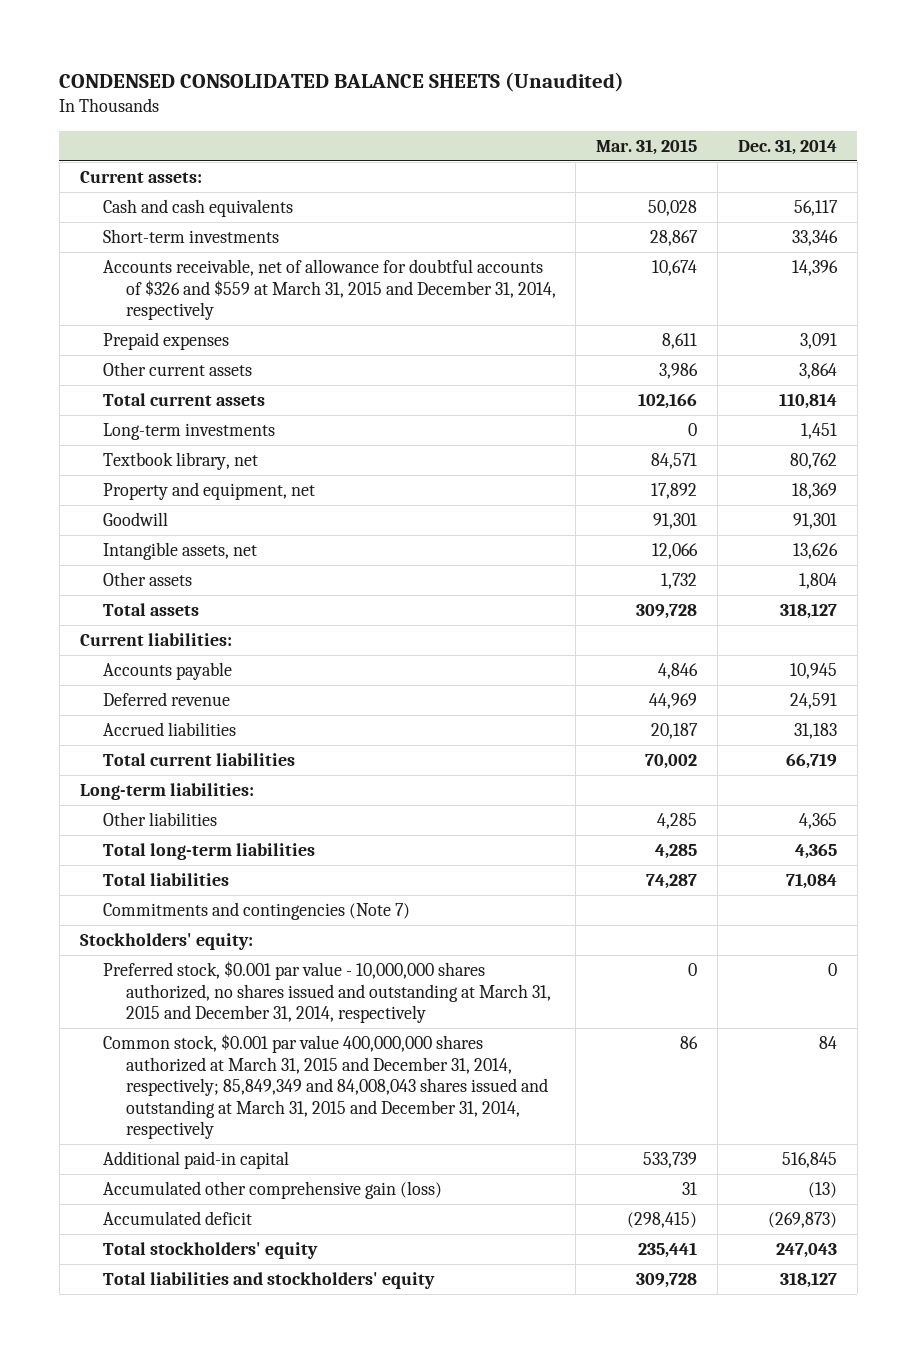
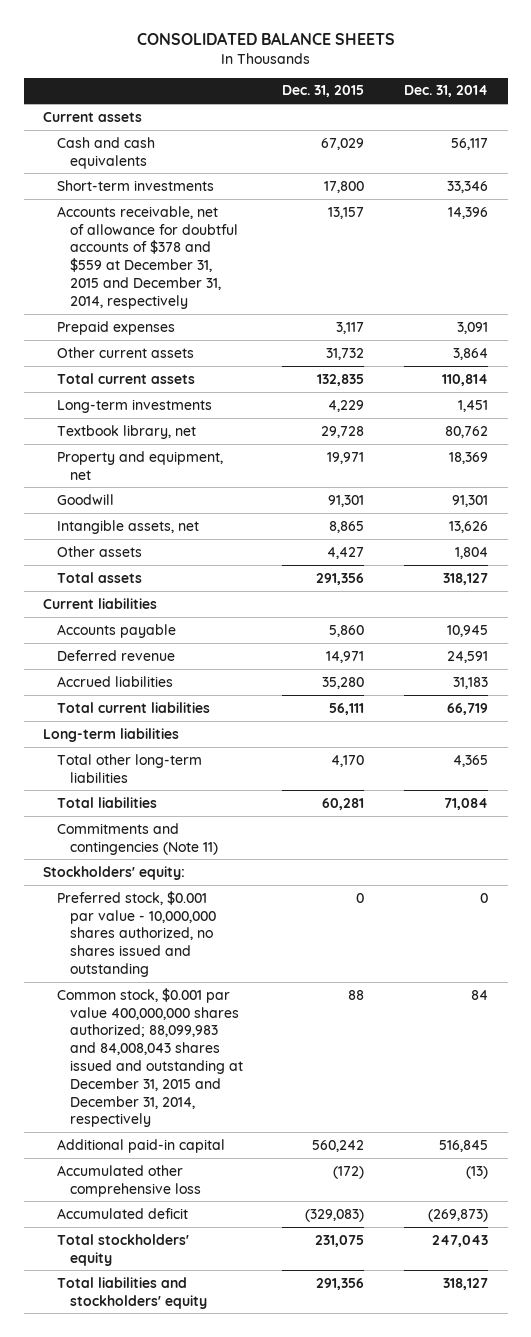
- CONDENSED CONSOLIDATED BALANCE SHEETS (Unaudited)
+ CONSOLIDATED BALANCE SHEETS
- | Mar. 31, 2015 | Dec. 31, 2014
+ | Dec. 31, 2015 | Dec. 31, 2014
- Current assets:
+ Current assets
- Accounts receivable, net of allowance for doubtful accounts of $326 and $559 at March 31, 2015 and December 31, 2014, respectively | 10,674 | 14,396
+ Accounts receivable, net of allowance for doubtful accounts of $378 and $559 at December 31, 2015 and December 31, 2014, respectively | 13,157 | 14,396
- Current liabilities:
+ Current liabilities
- Long-term liabilities:
- Other liabilities | 4,285 | 4,365
- Total long-term liabilities | 4,285 | 4,365
+ Long-term liabilities
+ Total other long-term liabilities | 4,170 | 4,365
- Commitments and contingencies (Note 7)
+ Commitments and contingencies (Note 11)
- Preferred stock, $0.001 par value - 10,000,000 shares authorized, no shares issued and outstanding at March 31, 2015 and December 31, 2014, respectively | 0 | 0
- Common stock, $0.001 par value 400,000,000 shares authorized at March 31, 2015 and December 31, 2014, respectively; 85,849,349 and 84,008,043 shares issued and outstanding at March 31, 2015 and December 31, 2014, respectively | 86 | 84
+ Preferred stock, $0.001 par value - 10,000,000 shares authorized, no shares issued and outstanding | 0 | 0
+ Common stock, $0.001 par value 400,000,000 shares authorized; 88,099,983 and 84,008,043 shares issued and outstanding at December 31, 2015 and December 31, 2014, respectively | 88 | 84
- Accumulated other comprehensive gain (loss) | 31 | (13)
+ Accumulated other comprehensive loss | (172) | (13)

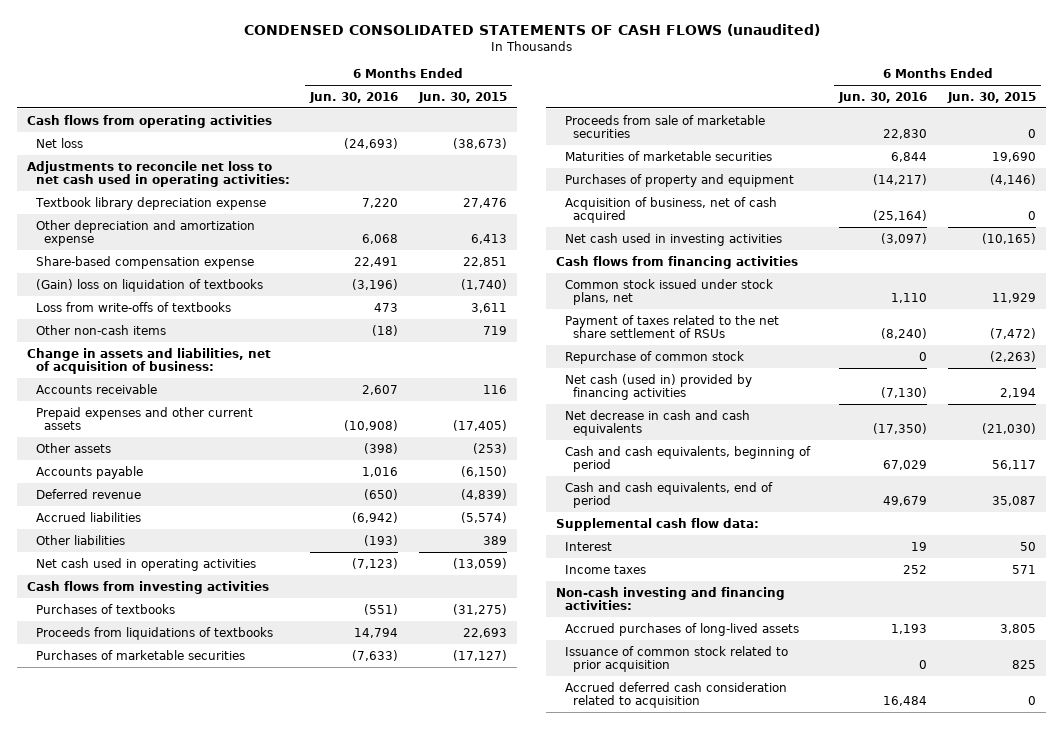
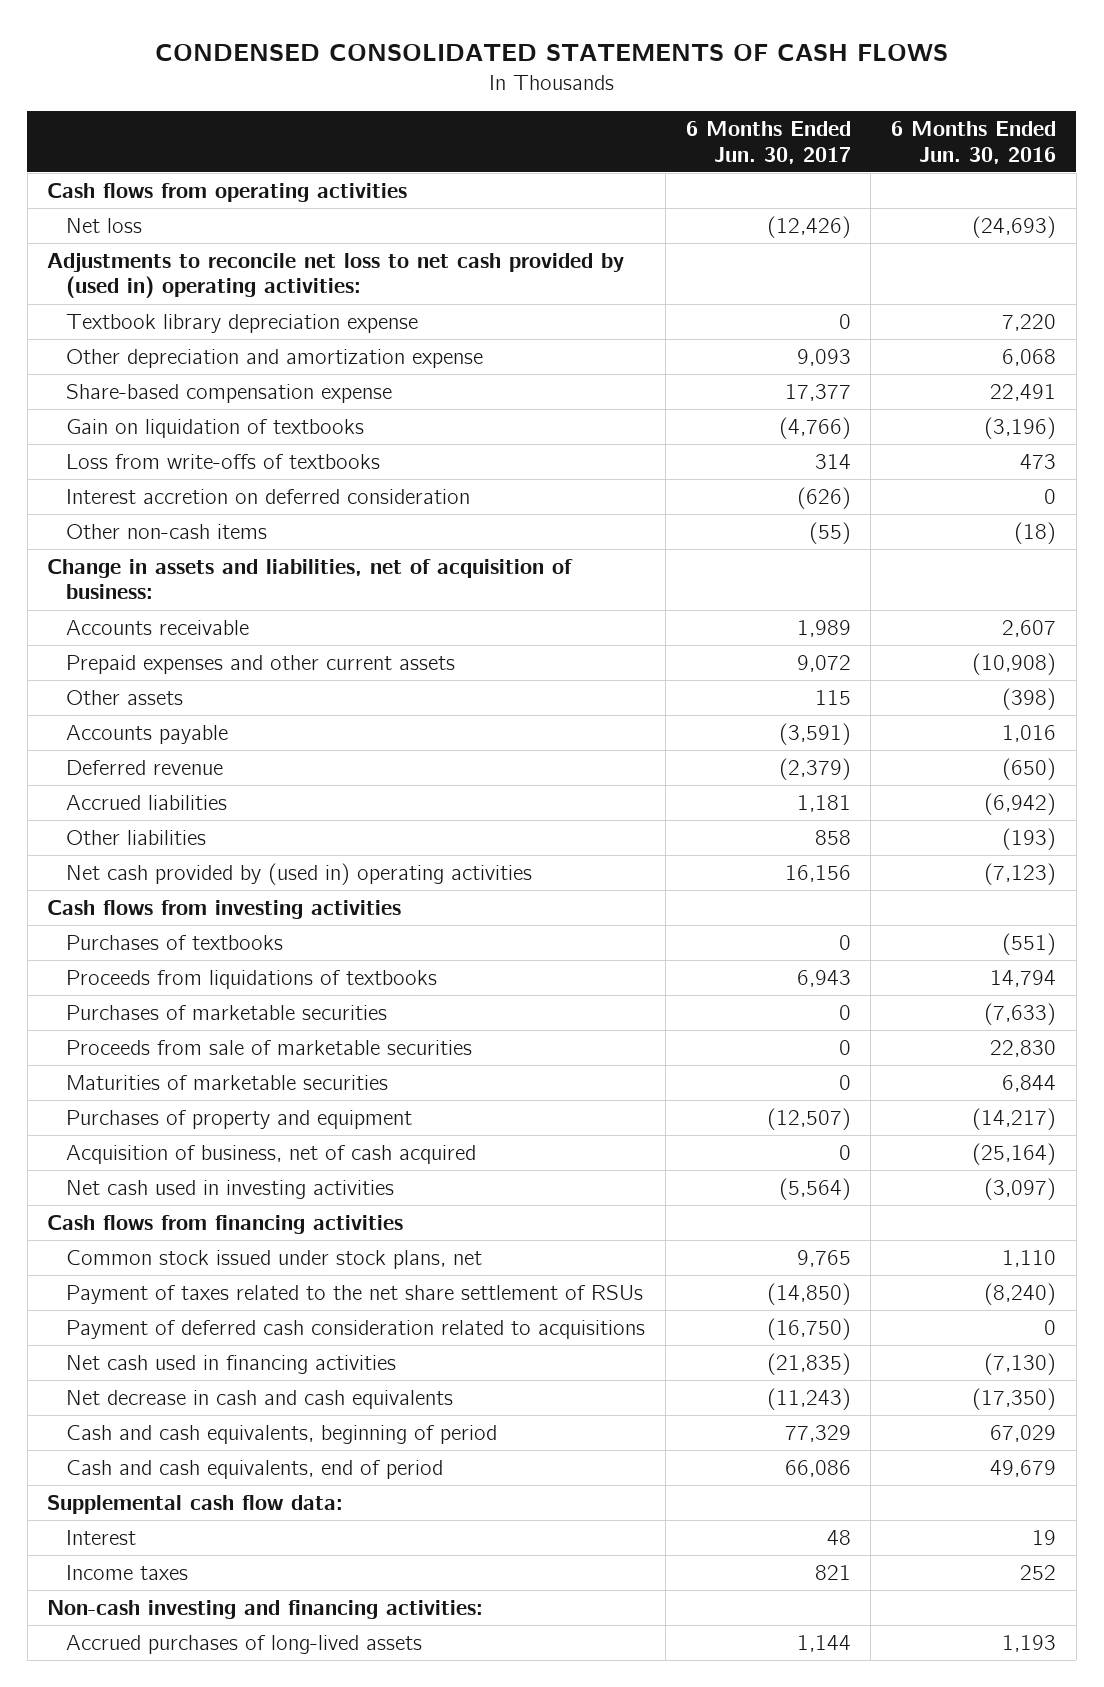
- CONDENSED CONSOLIDATED STATEMENTS OF CASH FLOWS (unaudited)
+ CONDENSED CONSOLIDATED STATEMENTS OF CASH FLOWS
- | 6 Months Ended Jun. 30, 2016 | 6 Months Ended Jun. 30, 2015
+ | 6 Months Ended Jun. 30, 2017 | 6 Months Ended Jun. 30, 2016
- Adjustments to reconcile net loss to net cash used in operating activities:
+ Adjustments to reconcile net loss to net cash provided by (used in) operating activities:
- (Gain) loss on liquidation of textbooks | (3,196) | (1,740)
+ Gain on liquidation of textbooks | (4,766) | (3,196)
+ Interest accretion on deferred consideration | (626) | 0
- Net cash used in operating activities | (7,123) | (13,059)
+ Net cash provided by (used in) operating activities | 16,156 | (7,123)
- Repurchase of common stock | 0 | (2,263)
- Net cash (used in) provided by financing activities | (7,130) | 2,194
+ Payment of deferred cash consideration related to acquisitions | (16,750) | 0
+ Net cash used in financing activities | (21,835) | (7,130)
- Issuance of common stock related to prior acquisition | 0 | 825
- Accrued deferred cash consideration related to acquisition | 16,484 | 0

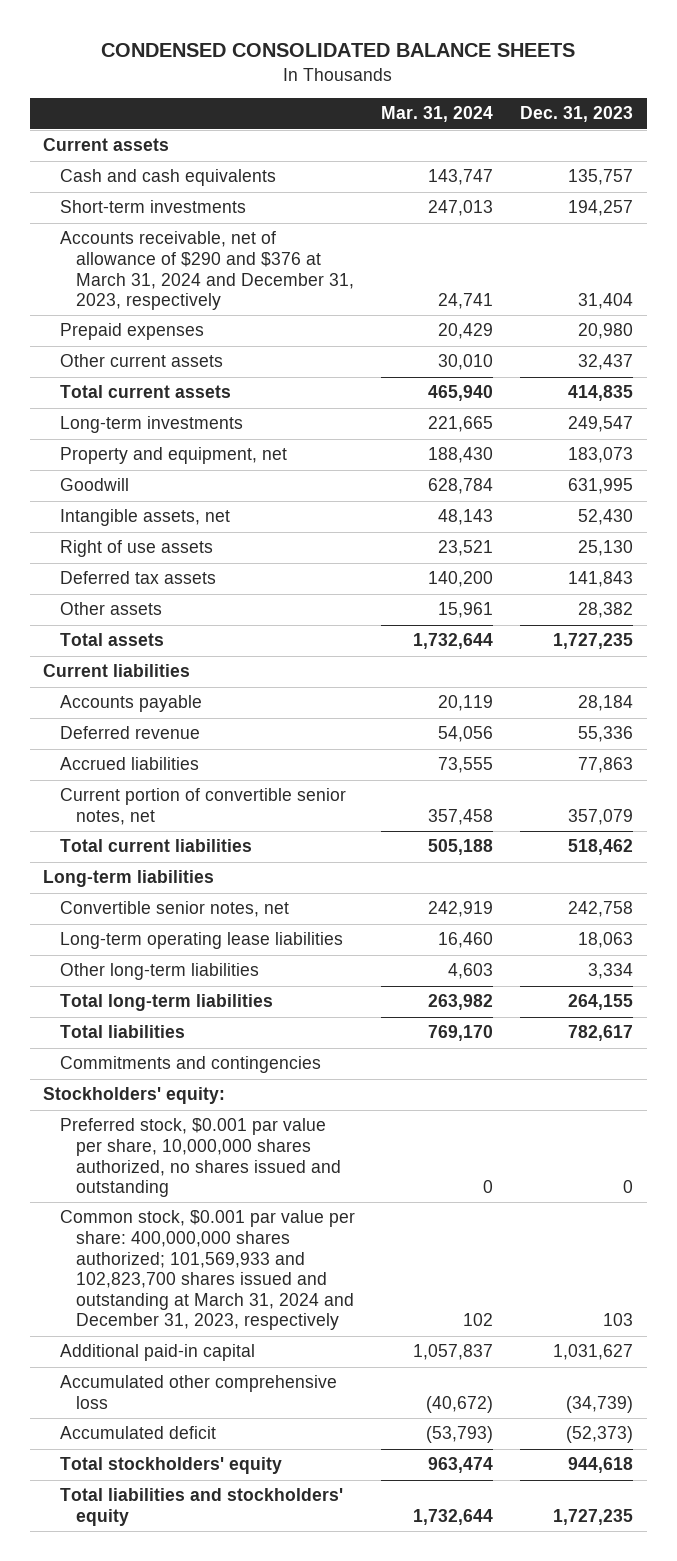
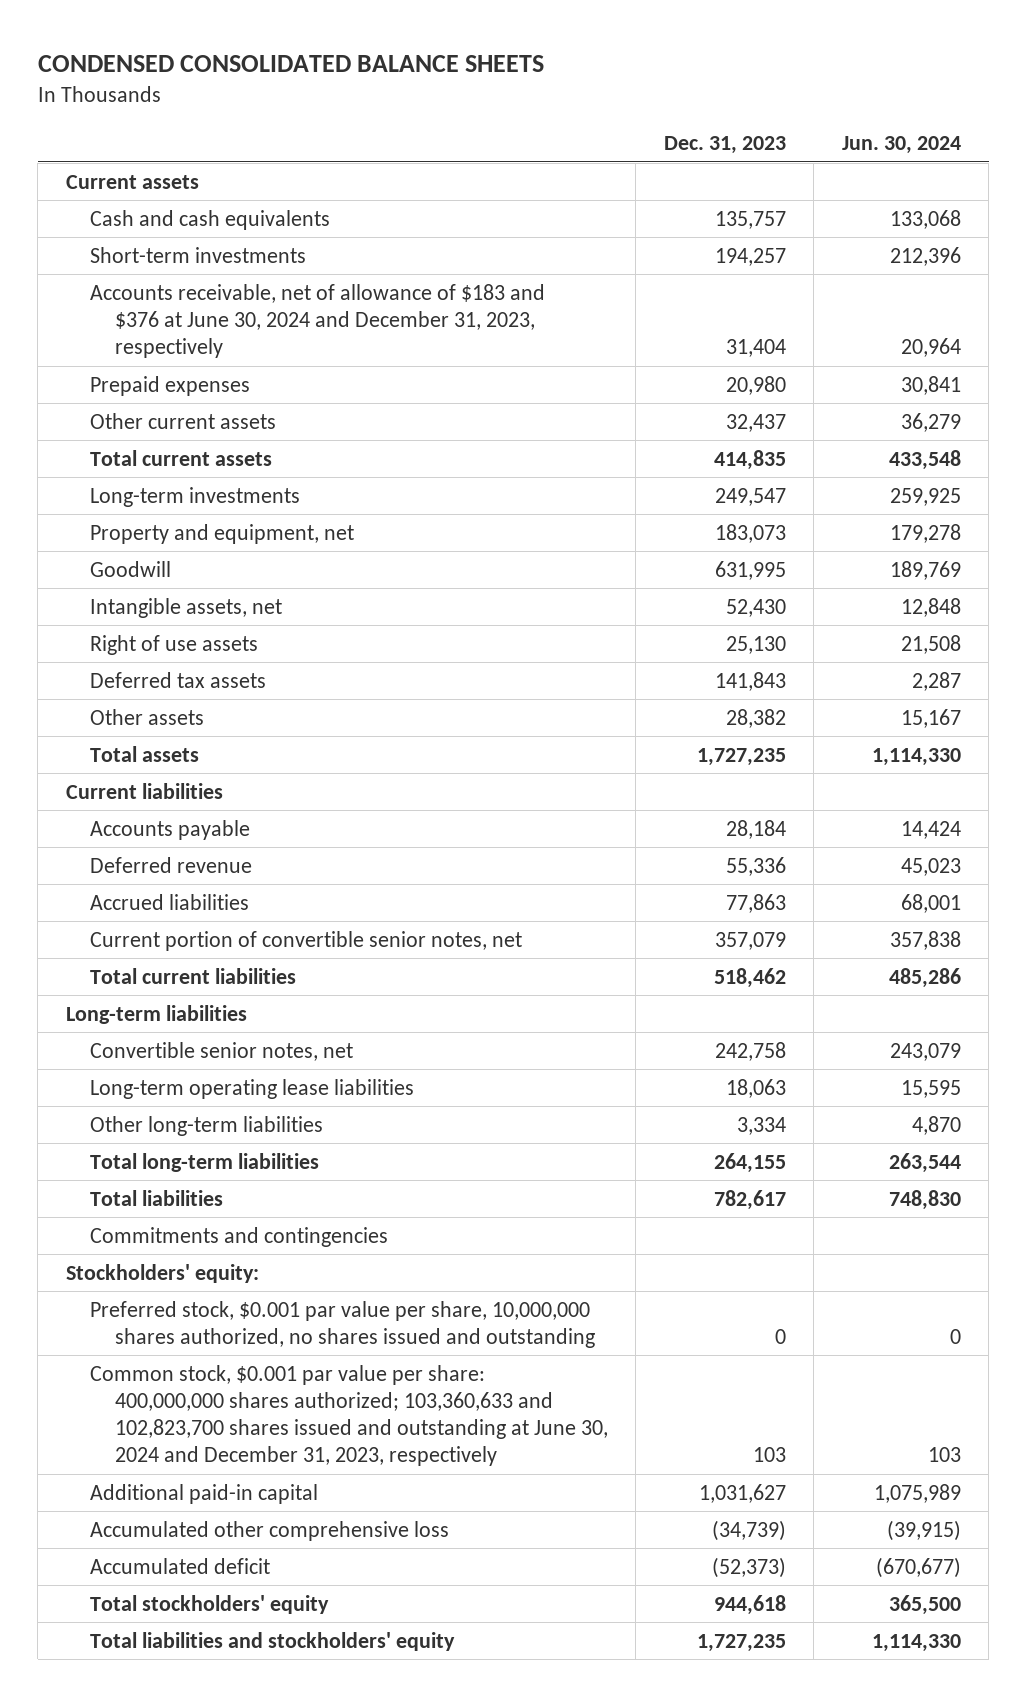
- | Mar. 31, 2024 | Dec. 31, 2023
+ | Dec. 31, 2023 | Jun. 30, 2024
- Accounts receivable, net of allowance of $290 and $376 at March 31, 2024 and December 31, 2023, respectively | 24,741 | 31,404
+ Accounts receivable, net of allowance of $183 and $376 at June 30, 2024 and December 31, 2023, respectively | 31,404 | 20,964
- Common stock, $0.001 par value per share: 400,000,000 shares authorized; 101,569,933 and 102,823,700 shares issued and outstanding at March 31, 2024 and December 31, 2023, respectively | 102 | 103
+ Common stock, $0.001 par value per share: 400,000,000 shares authorized; 103,360,633 and 102,823,700 shares issued and outstanding at June 30, 2024 and December 31, 2023, respectively | 103 | 103

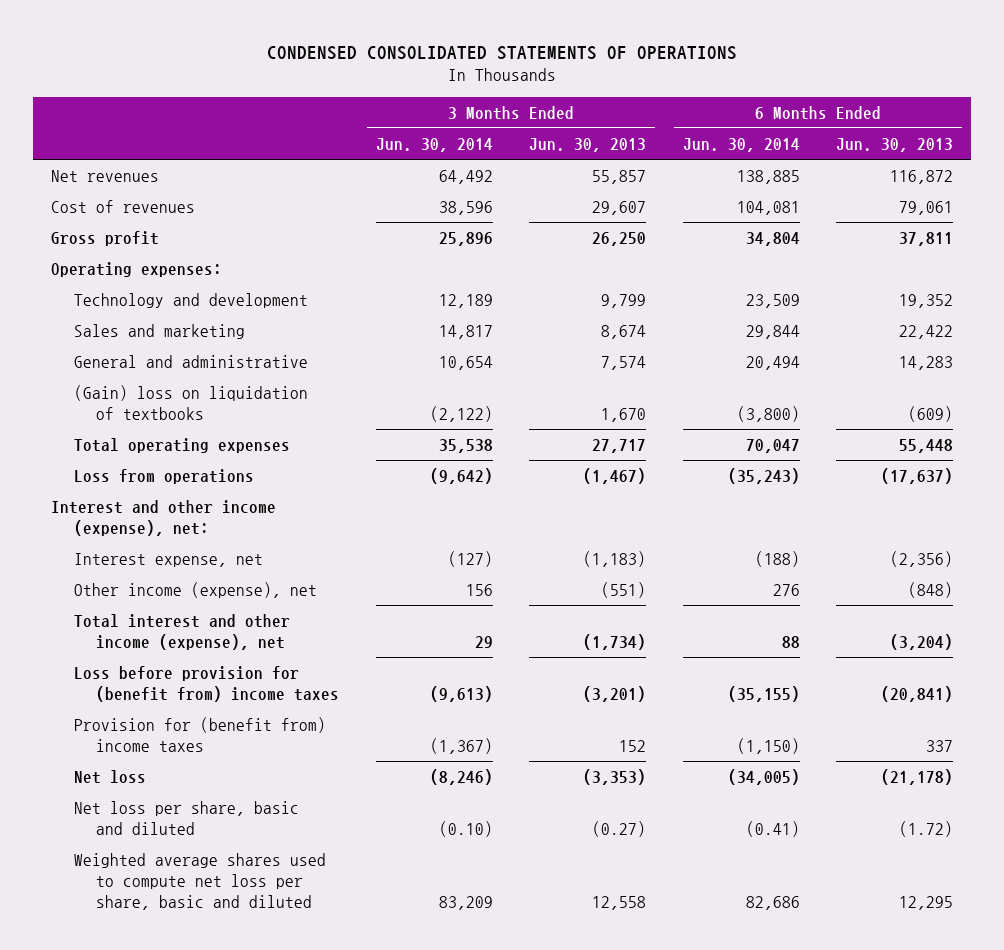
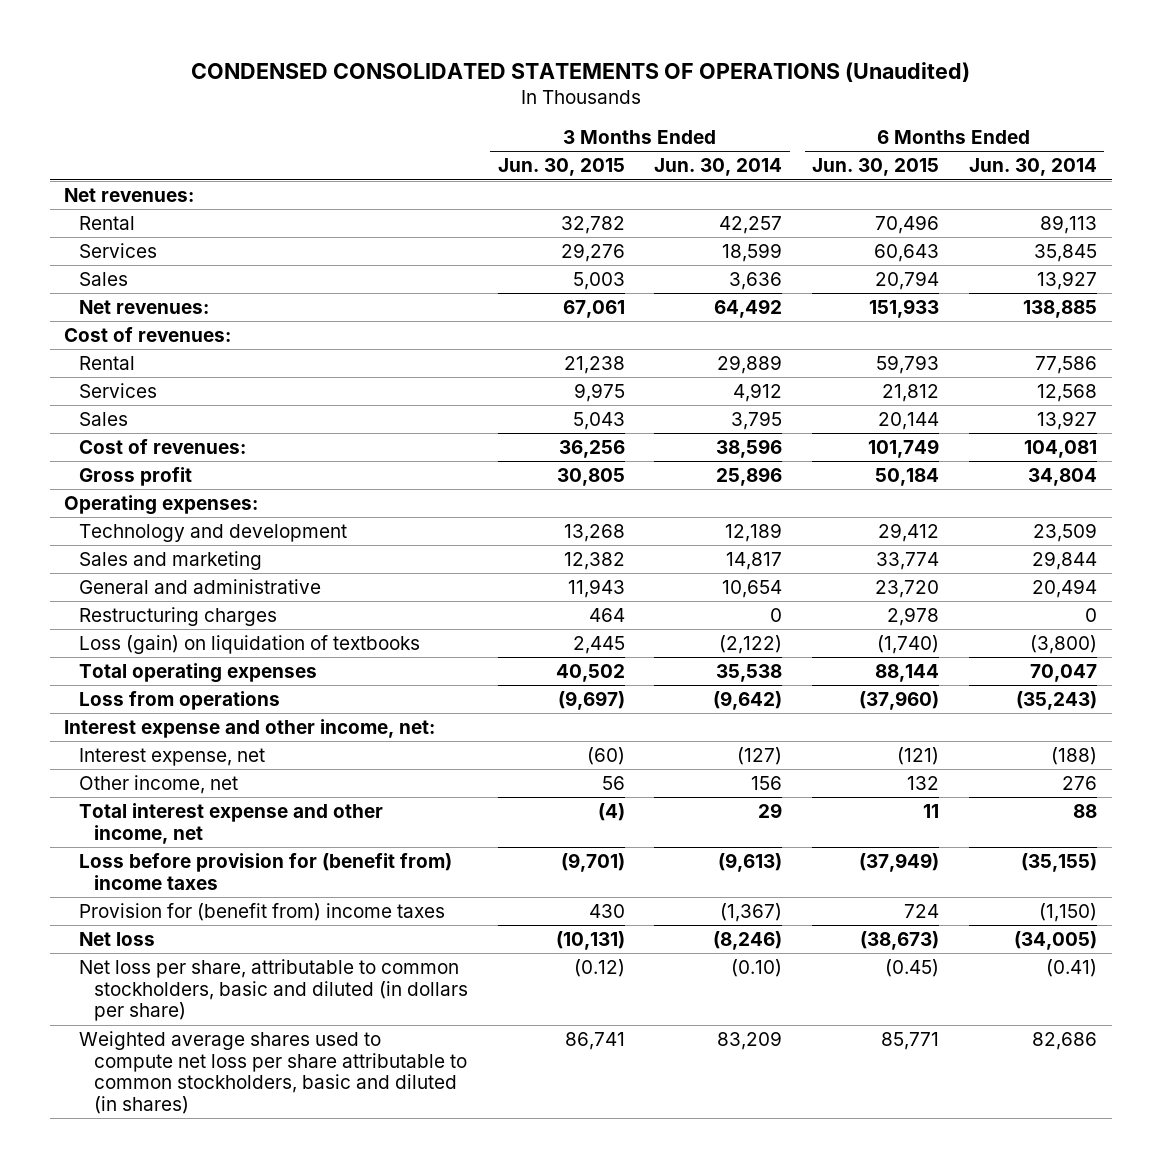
- CONDENSED CONSOLIDATED STATEMENTS OF OPERATIONS
+ CONDENSED CONSOLIDATED STATEMENTS OF OPERATIONS (Unaudited)
- | 3 Months Ended Jun. 30, 2014 | 3 Months Ended Jun. 30, 2013 | 6 Months Ended Jun. 30, 2014 | 6 Months Ended Jun. 30, 2013
+ | 3 Months Ended Jun. 30, 2015 | 3 Months Ended Jun. 30, 2014 | 6 Months Ended Jun. 30, 2015 | 6 Months Ended Jun. 30, 2014
- Net revenues | 64,492 | 55,857 | 138,885 | 116,872
- Cost of revenues | 38,596 | 29,607 | 104,081 | 79,061
+ Net revenues:
+ Rental | 32,782 | 42,257 | 70,496 | 89,113
+ Services | 29,276 | 18,599 | 60,643 | 35,845
+ Sales | 5,003 | 3,636 | 20,794 | 13,927
+ Net revenues: | 67,061 | 64,492 | 151,933 | 138,885
+ Cost of revenues:
+ Rental | 21,238 | 29,889 | 59,793 | 77,586
+ Services | 9,975 | 4,912 | 21,812 | 12,568
+ Sales | 5,043 | 3,795 | 20,144 | 13,927
+ Cost of revenues: | 36,256 | 38,596 | 101,749 | 104,081
- (Gain) loss on liquidation of textbooks | (2,122) | 1,670 | (3,800) | (609)
+ Restructuring charges | 464 | 0 | 2,978 | 0
+ Loss (gain) on liquidation of textbooks | 2,445 | (2,122) | (1,740) | (3,800)
- Interest and other income (expense), net:
+ Interest expense and other income, net:
- Other income (expense), net | 156 | (551) | 276 | (848)
- Total interest and other income (expense), net | 29 | (1,734) | 88 | (3,204)
+ Other income, net | 56 | 156 | 132 | 276
+ Total interest expense and other income, net | (4) | 29 | 11 | 88
- Net loss per share, basic and diluted | (0.10) | (0.27) | (0.41) | (1.72)
- Weighted average shares used to compute net loss per share, basic and diluted | 83,209 | 12,558 | 82,686 | 12,295
+ Net loss per share, attributable to common stockholders, basic and diluted (in dollars per share) | (0.12) | (0.10) | (0.45) | (0.41)
+ Weighted average shares used to compute net loss per share attributable to common stockholders, basic and diluted (in shares) | 86,741 | 83,209 | 85,771 | 82,686

